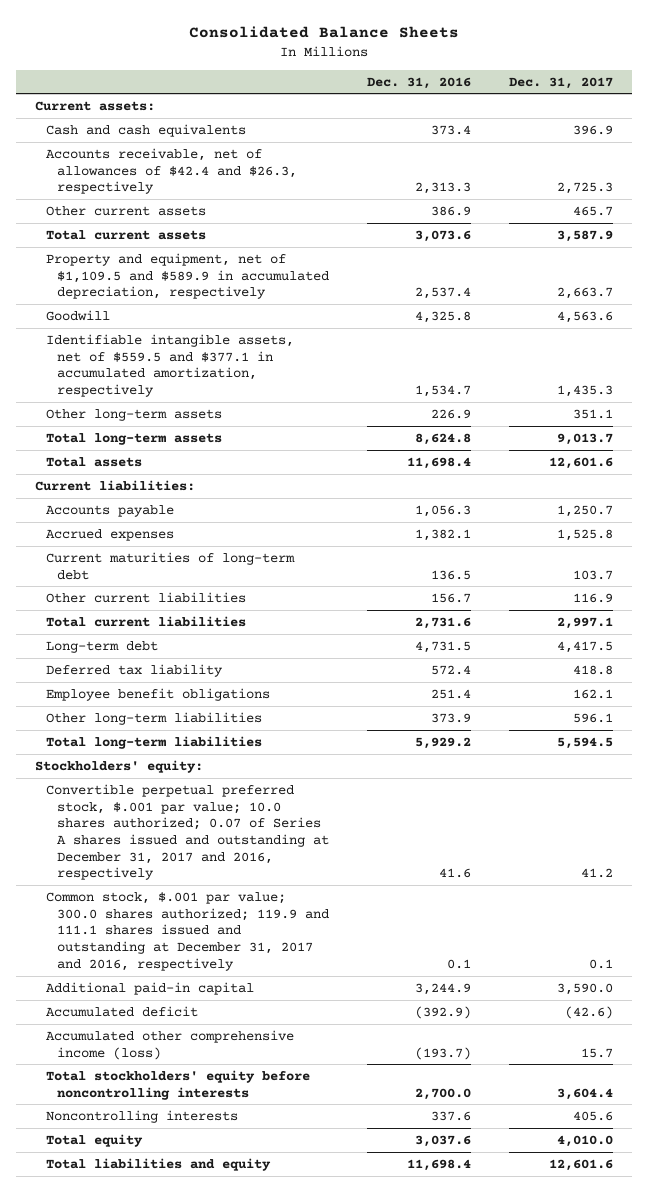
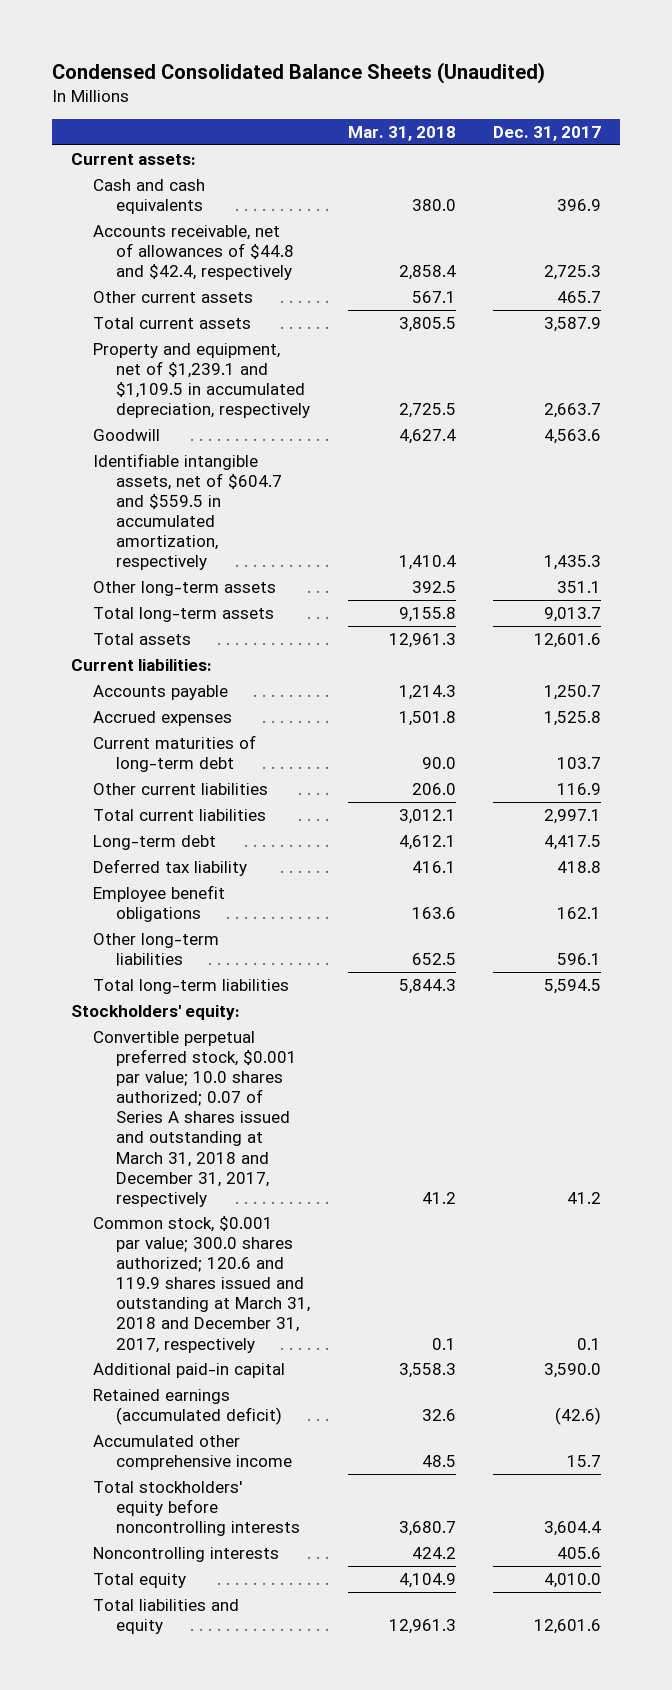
- Consolidated Balance Sheets
+ Condensed Consolidated Balance Sheets (Unaudited)
- | Dec. 31, 2016 | Dec. 31, 2017
+ | Mar. 31, 2018 | Dec. 31, 2017
- Accounts receivable, net of allowances of $42.4 and $26.3, respectively | 2,313.3 | 2,725.3
+ Accounts receivable, net of allowances of $44.8 and $42.4, respectively | 2,858.4 | 2,725.3
- Property and equipment, net of $1,109.5 and $589.9 in accumulated depreciation, respectively | 2,537.4 | 2,663.7
+ Property and equipment, net of $1,239.1 and $1,109.5 in accumulated depreciation, respectively | 2,725.5 | 2,663.7
- Identifiable intangible assets, net of $559.5 and $377.1 in accumulated amortization, respectively | 1,534.7 | 1,435.3
+ Identifiable intangible assets, net of $604.7 and $559.5 in accumulated amortization, respectively | 1,410.4 | 1,435.3
- Convertible perpetual preferred stock, $.001 par value; 10.0 shares authorized; 0.07 of Series A shares issued and outstanding at December 31, 2017 and 2016, respectively | 41.6 | 41.2
- Common stock, $.001 par value; 300.0 shares authorized; 119.9 and 111.1 shares issued and outstanding at December 31, 2017 and 2016, respectively | 0.1 | 0.1
+ Convertible perpetual preferred stock, $0.001 par value; 10.0 shares authorized; 0.07 of Series A shares issued and outstanding at March 31, 2018 and December 31, 2017, respectively | 41.2 | 41.2
+ Common stock, $0.001 par value; 300.0 shares authorized; 120.6 and 119.9 shares issued and outstanding at March 31, 2018 and December 31, 2017, respectively | 0.1 | 0.1
- Accumulated deficit | (392.9) | (42.6)
- Accumulated other comprehensive income (loss) | (193.7) | 15.7
+ Retained earnings (accumulated deficit) | 32.6 | (42.6)
+ Accumulated other comprehensive income | 48.5 | 15.7

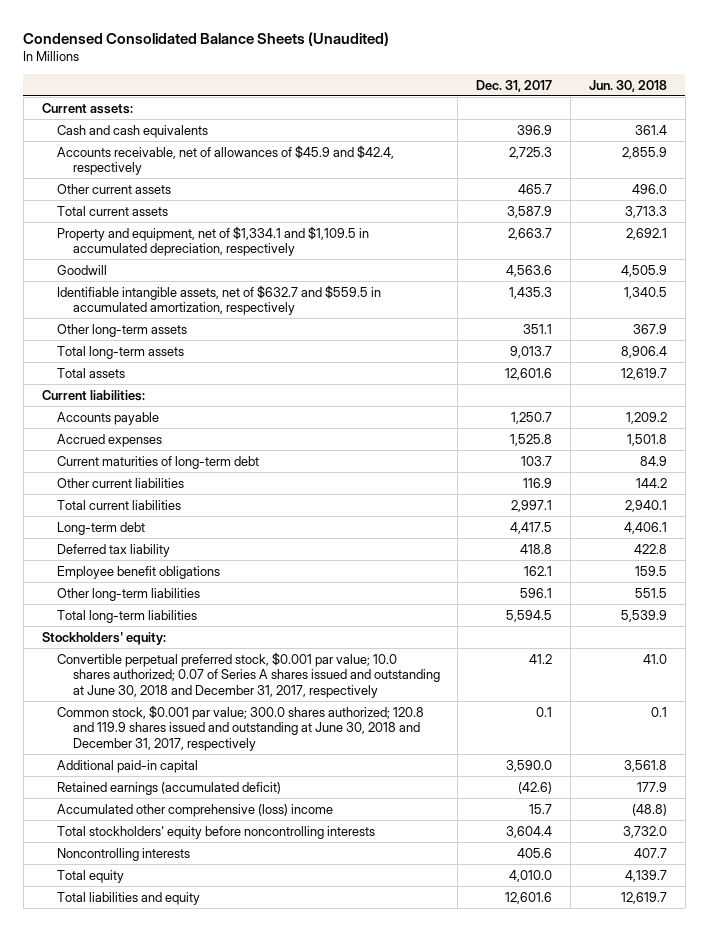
- | Mar. 31, 2018 | Dec. 31, 2017
+ | Dec. 31, 2017 | Jun. 30, 2018
- Accounts receivable, net of allowances of $44.8 and $42.4, respectively | 2,858.4 | 2,725.3
+ Accounts receivable, net of allowances of $45.9 and $42.4, respectively | 2,725.3 | 2,855.9
- Property and equipment, net of $1,239.1 and $1,109.5 in accumulated depreciation, respectively | 2,725.5 | 2,663.7
+ Property and equipment, net of $1,334.1 and $1,109.5 in accumulated depreciation, respectively | 2,663.7 | 2,692.1
- Identifiable intangible assets, net of $604.7 and $559.5 in accumulated amortization, respectively | 1,410.4 | 1,435.3
+ Identifiable intangible assets, net of $632.7 and $559.5 in accumulated amortization, respectively | 1,435.3 | 1,340.5
- Convertible perpetual preferred stock, $0.001 par value; 10.0 shares authorized; 0.07 of Series A shares issued and outstanding at March 31, 2018 and December 31, 2017, respectively | 41.2 | 41.2
- Common stock, $0.001 par value; 300.0 shares authorized; 120.6 and 119.9 shares issued and outstanding at March 31, 2018 and December 31, 2017, respectively | 0.1 | 0.1
+ Convertible perpetual preferred stock, $0.001 par value; 10.0 shares authorized; 0.07 of Series A shares issued and outstanding at June 30, 2018 and December 31, 2017, respectively | 41.2 | 41.0
+ Common stock, $0.001 par value; 300.0 shares authorized; 120.8 and 119.9 shares issued and outstanding at June 30, 2018 and December 31, 2017, respectively | 0.1 | 0.1
- Accumulated other comprehensive income | 48.5 | 15.7
+ Accumulated other comprehensive (loss) income | 15.7 | (48.8)

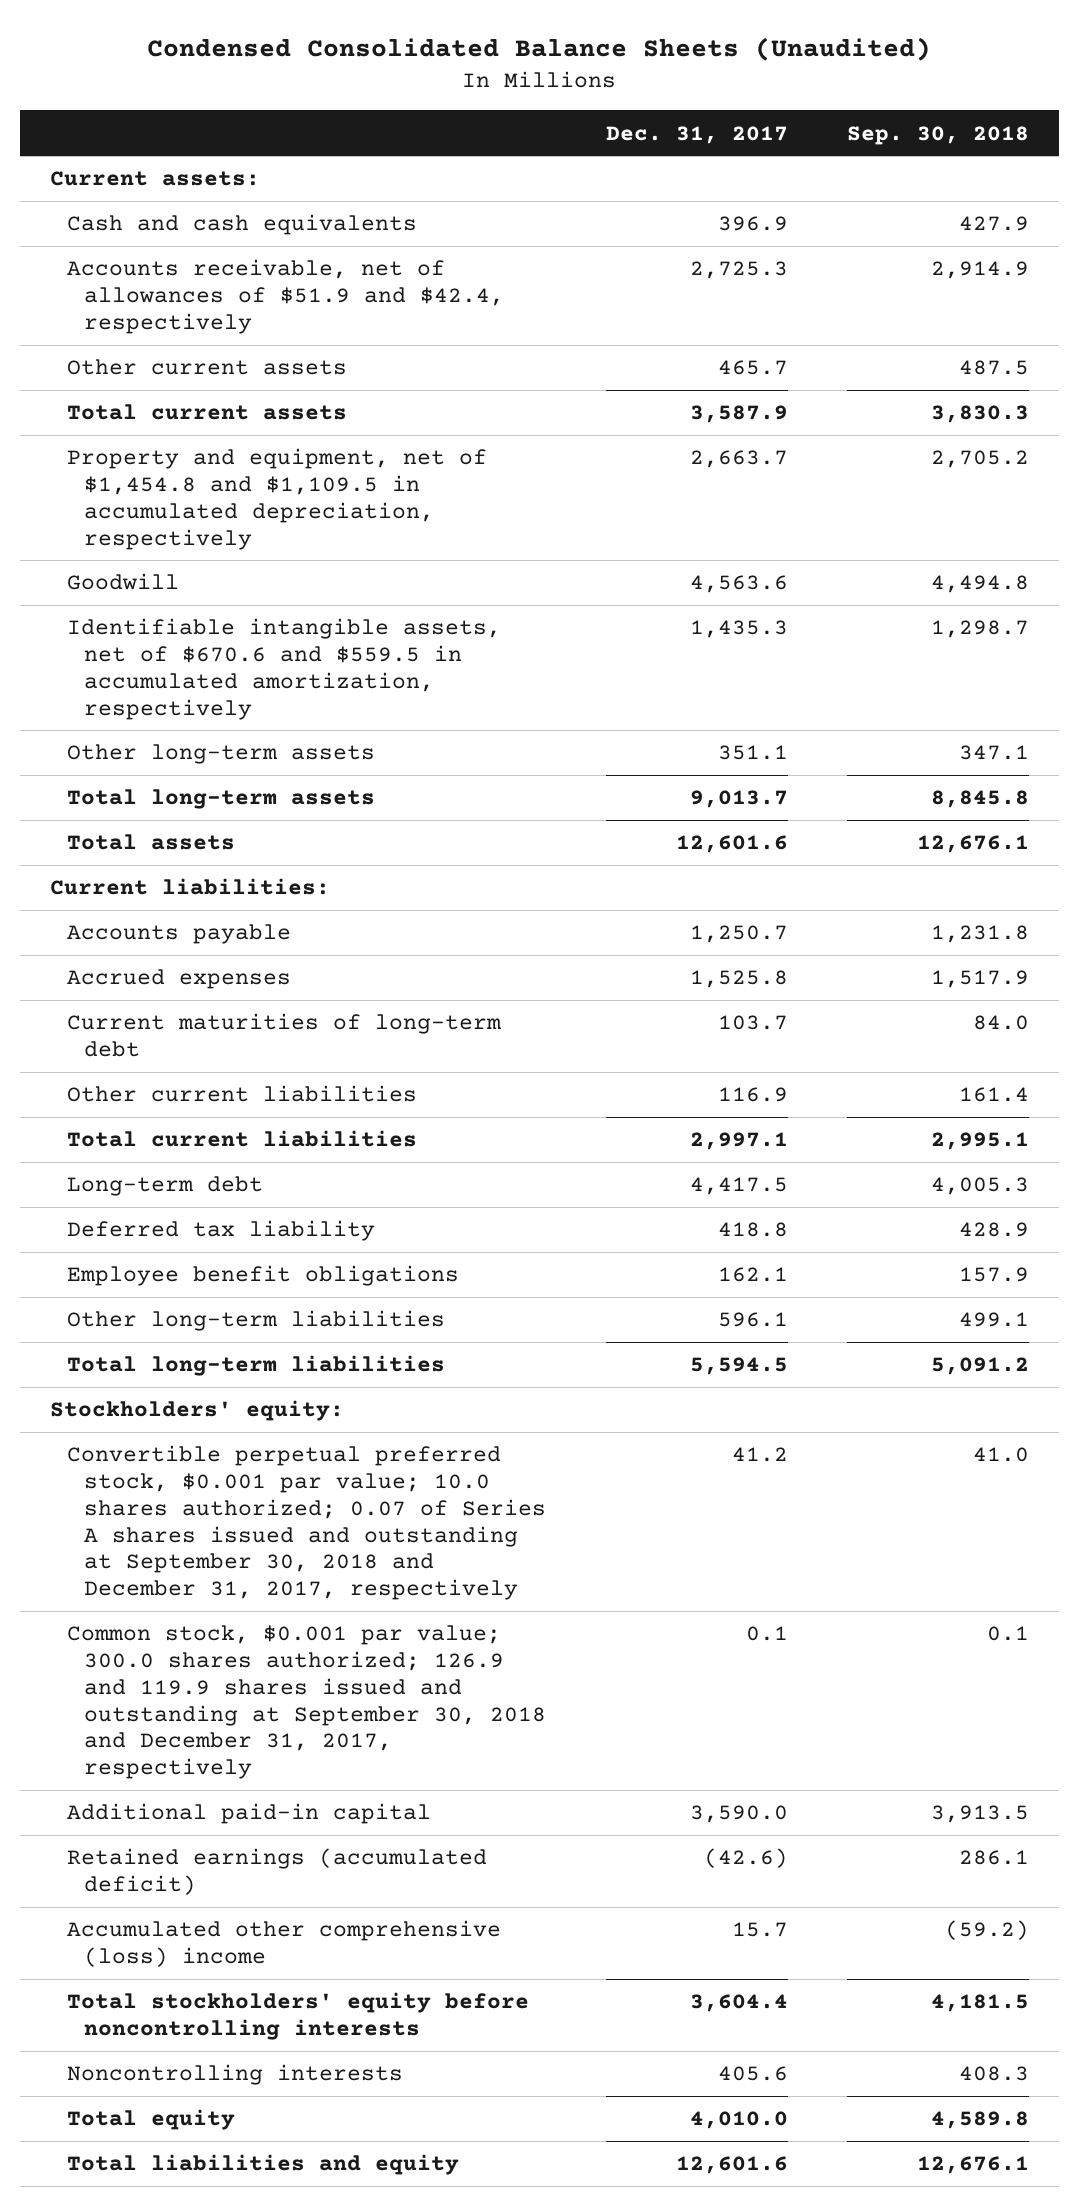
- | Dec. 31, 2017 | Jun. 30, 2018
+ | Dec. 31, 2017 | Sep. 30, 2018
- Accounts receivable, net of allowances of $45.9 and $42.4, respectively | 2,725.3 | 2,855.9
+ Accounts receivable, net of allowances of $51.9 and $42.4, respectively | 2,725.3 | 2,914.9
- Property and equipment, net of $1,334.1 and $1,109.5 in accumulated depreciation, respectively | 2,663.7 | 2,692.1
+ Property and equipment, net of $1,454.8 and $1,109.5 in accumulated depreciation, respectively | 2,663.7 | 2,705.2
- Identifiable intangible assets, net of $632.7 and $559.5 in accumulated amortization, respectively | 1,435.3 | 1,340.5
+ Identifiable intangible assets, net of $670.6 and $559.5 in accumulated amortization, respectively | 1,435.3 | 1,298.7
- Convertible perpetual preferred stock, $0.001 par value; 10.0 shares authorized; 0.07 of Series A shares issued and outstanding at June 30, 2018 and December 31, 2017, respectively | 41.2 | 41.0
- Common stock, $0.001 par value; 300.0 shares authorized; 120.8 and 119.9 shares issued and outstanding at June 30, 2018 and December 31, 2017, respectively | 0.1 | 0.1
+ Convertible perpetual preferred stock, $0.001 par value; 10.0 shares authorized; 0.07 of Series A shares issued and outstanding at September 30, 2018 and December 31, 2017, respectively | 41.2 | 41.0
+ Common stock, $0.001 par value; 300.0 shares authorized; 126.9 and 119.9 shares issued and outstanding at September 30, 2018 and December 31, 2017, respectively | 0.1 | 0.1

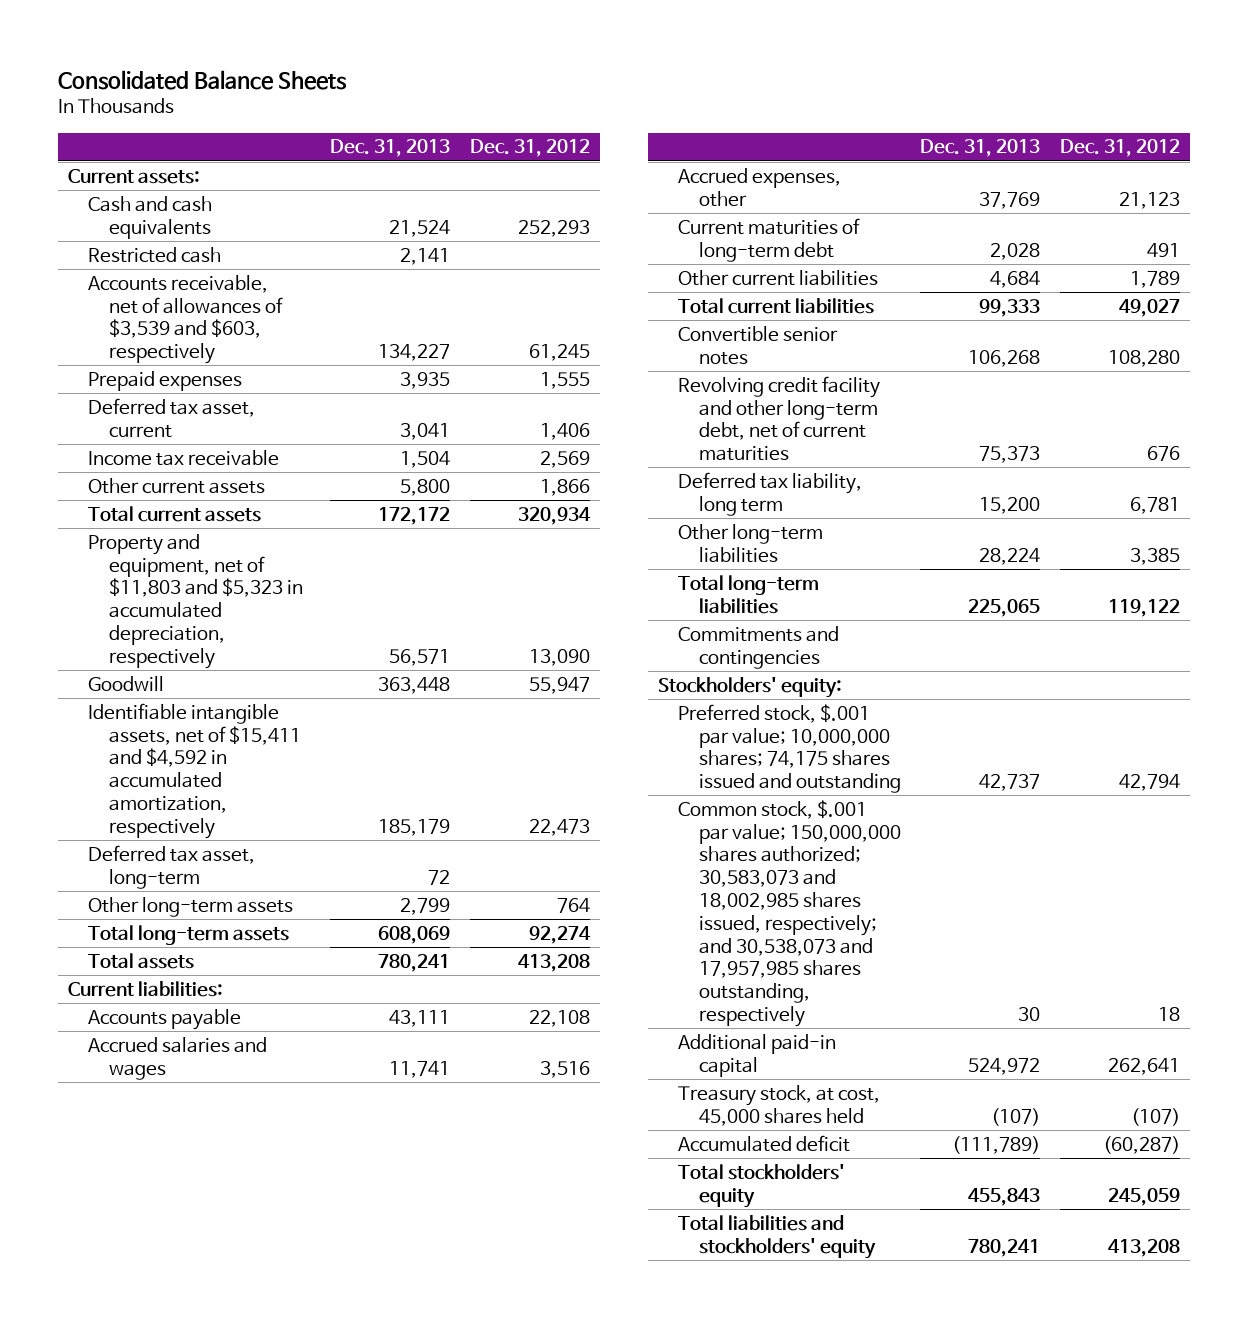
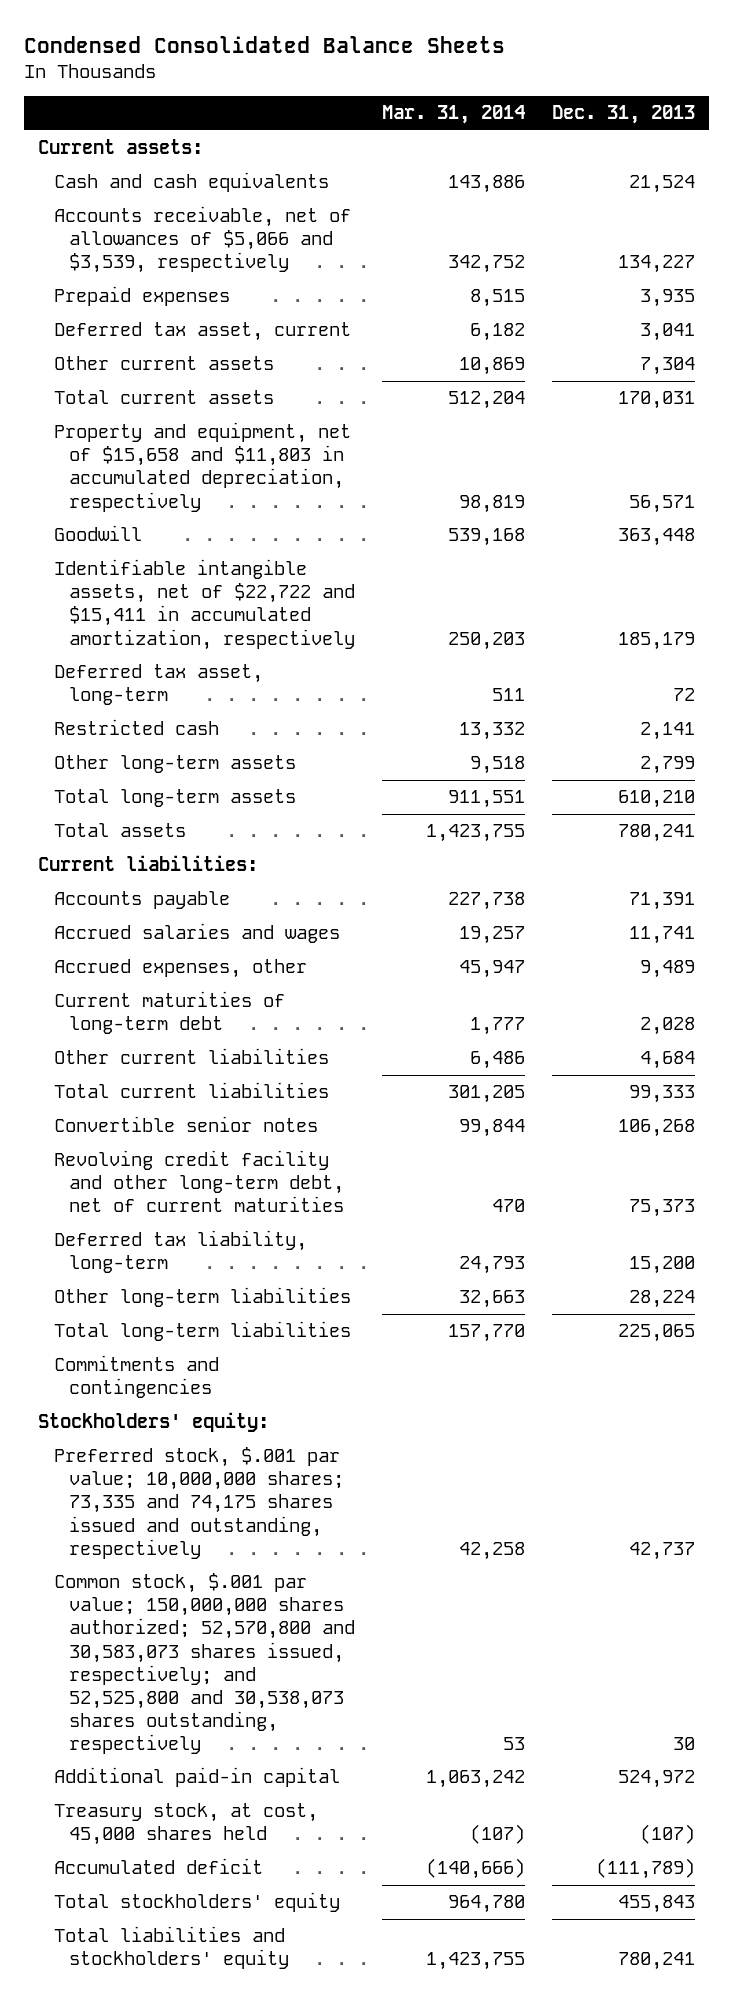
- Consolidated Balance Sheets
+ Condensed Consolidated Balance Sheets
- | Dec. 31, 2013 | Dec. 31, 2012
+ | Mar. 31, 2014 | Dec. 31, 2013
- Accounts receivable, net of allowances of $3,539 and $603, respectively | 134,227 | 61,245
+ Accounts receivable, net of allowances of $5,066 and $3,539, respectively | 342,752 | 134,227
- Income tax receivable | 1,504 | 2,569
- Other current assets | 5,800 | 1,866
- Total current assets | 172,172 | 320,934
- Property and equipment, net of $11,803 and $5,323 in accumulated depreciation, respectively | 56,571 | 13,090
+ Other current assets | 10,869 | 7,304
+ Total current assets | 512,204 | 170,031
+ Property and equipment, net of $15,658 and $11,803 in accumulated depreciation, respectively | 98,819 | 56,571
- Identifiable intangible assets, net of $15,411 and $4,592 in accumulated amortization, respectively | 185,179 | 22,473
+ Identifiable intangible assets, net of $22,722 and $15,411 in accumulated amortization, respectively | 250,203 | 185,179
moved down: Restricted cash | 13,332 | 2,141
- Total long-term assets | 608,069 | 92,274
+ Total long-term assets | 911,551 | 610,210
- Accounts payable | 43,111 | 22,108
+ Accounts payable | 227,738 | 71,391
- Accrued expenses, other | 37,769 | 21,123
+ Accrued expenses, other | 45,947 | 9,489
- Deferred tax liability, long term | 15,200 | 6,781
+ Deferred tax liability, long-term | 24,793 | 15,200
- Preferred stock, $.001 par value; 10,000,000 shares; 74,175 shares issued and outstanding | 42,737 | 42,794
- Common stock, $.001 par value; 150,000,000 shares authorized; 30,583,073 and 18,002,985 shares issued, respectively; and 30,538,073 and 17,957,985 shares outstanding, respectively | 30 | 18
+ Preferred stock, $.001 par value; 10,000,000 shares; 73,335 and 74,175 shares issued and outstanding, respectively | 42,258 | 42,737
+ Common stock, $.001 par value; 150,000,000 shares authorized; 52,570,800 and 30,583,073 shares issued, respectively; and 52,525,800 and 30,538,073 shares outstanding, respectively | 53 | 30

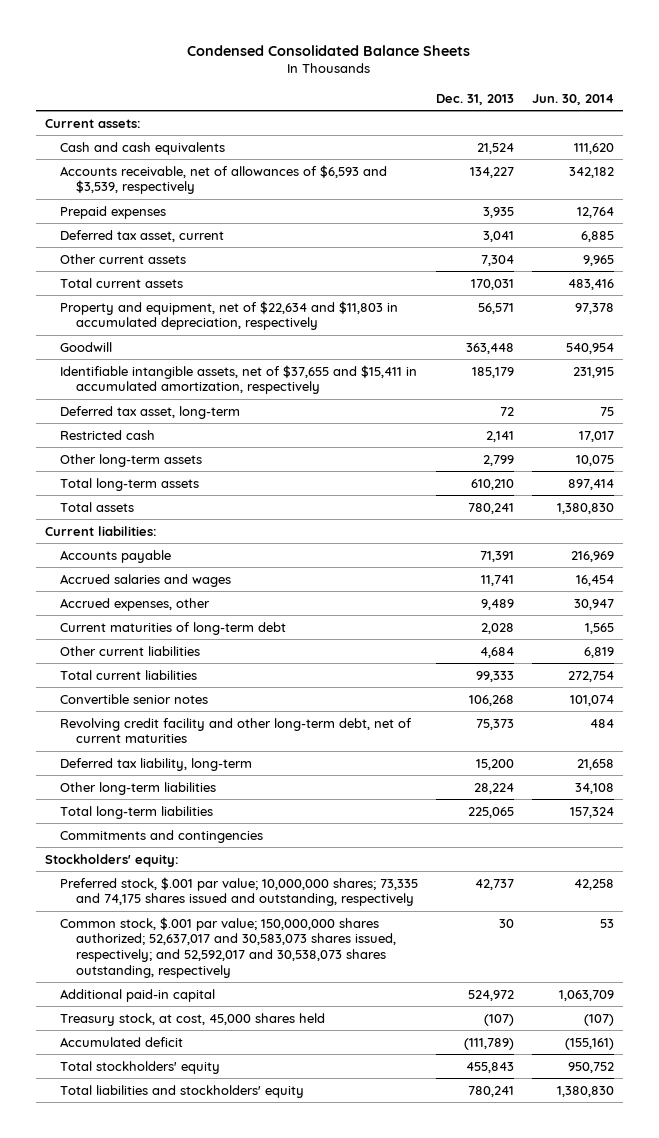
- | Mar. 31, 2014 | Dec. 31, 2013
+ | Dec. 31, 2013 | Jun. 30, 2014
- Accounts receivable, net of allowances of $5,066 and $3,539, respectively | 342,752 | 134,227
+ Accounts receivable, net of allowances of $6,593 and $3,539, respectively | 134,227 | 342,182
- Property and equipment, net of $15,658 and $11,803 in accumulated depreciation, respectively | 98,819 | 56,571
+ Property and equipment, net of $22,634 and $11,803 in accumulated depreciation, respectively | 56,571 | 97,378
- Identifiable intangible assets, net of $22,722 and $15,411 in accumulated amortization, respectively | 250,203 | 185,179
+ Identifiable intangible assets, net of $37,655 and $15,411 in accumulated amortization, respectively | 185,179 | 231,915
- Common stock, $.001 par value; 150,000,000 shares authorized; 52,570,800 and 30,583,073 shares issued, respectively; and 52,525,800 and 30,538,073 shares outstanding, respectively | 53 | 30
+ Common stock, $.001 par value; 150,000,000 shares authorized; 52,637,017 and 30,583,073 shares issued, respectively; and 52,592,017 and 30,538,073 shares outstanding, respectively | 30 | 53

